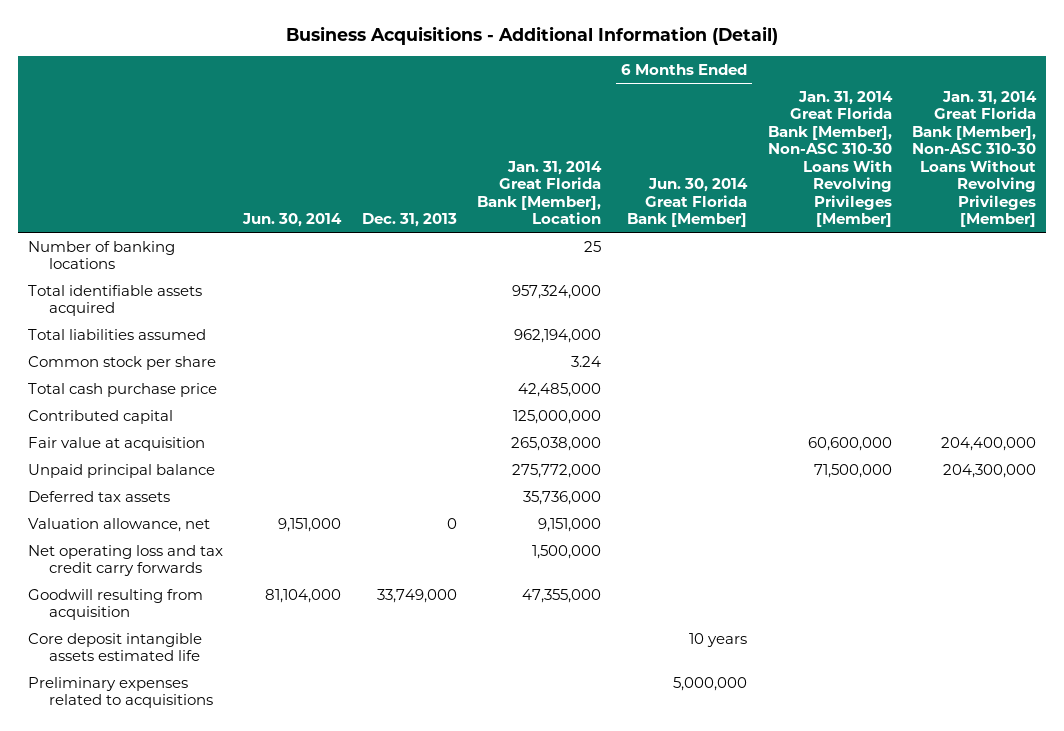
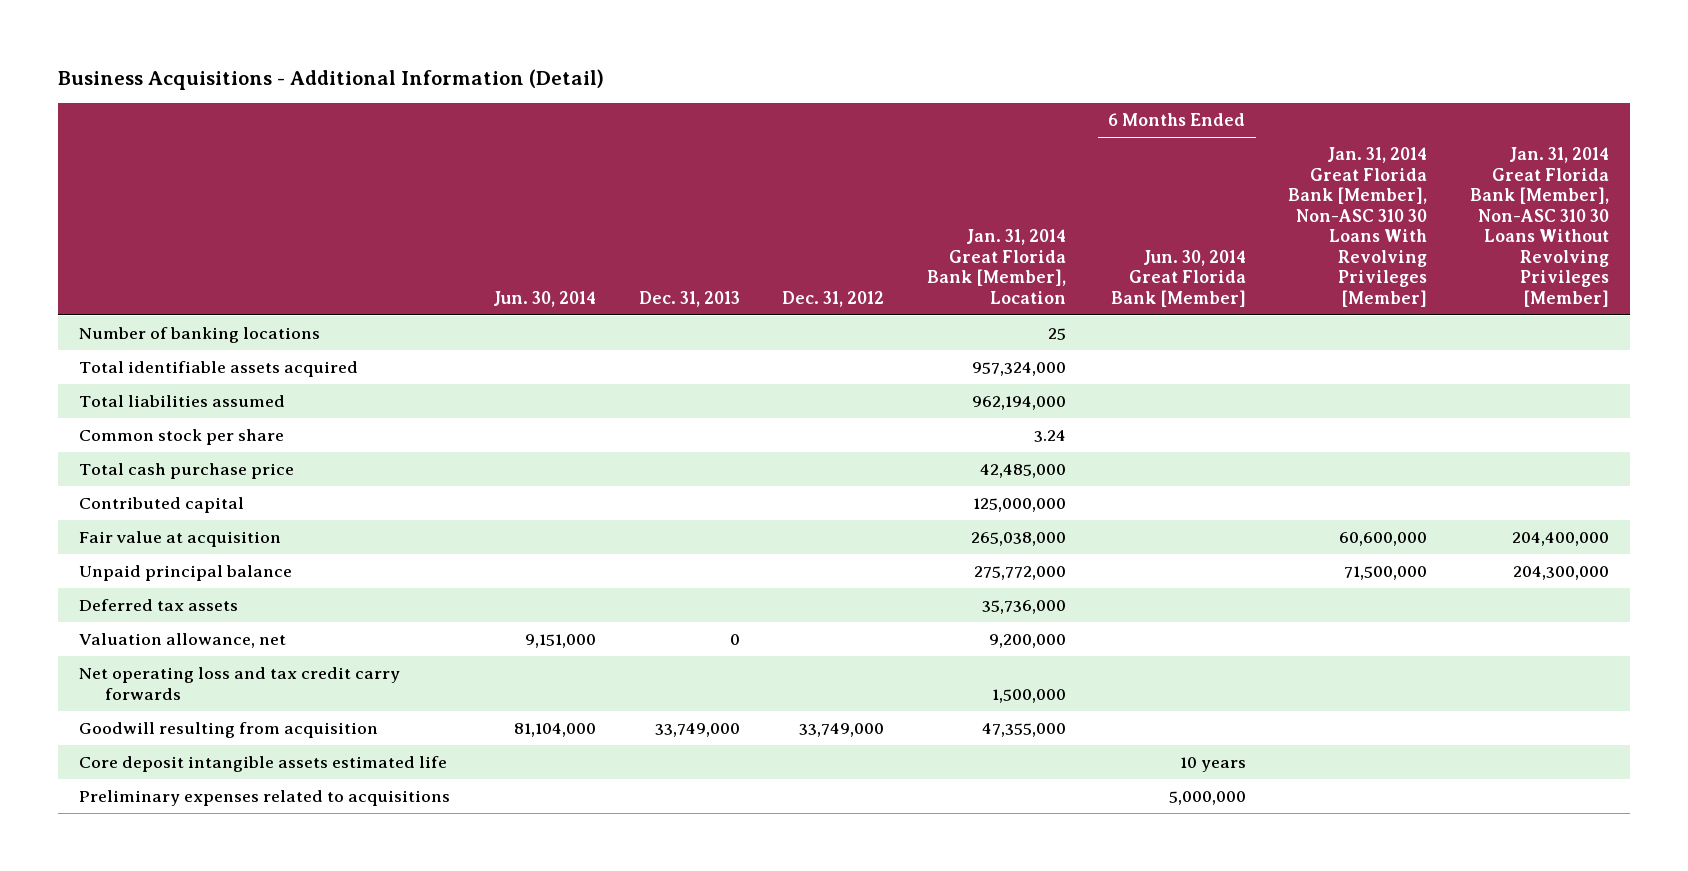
- | Jun. 30, 2014 | Dec. 31, 2013 | Jan. 31, 2014 Great Florida Bank [Member], Location | 6 Months Ended Jun. 30, 2014 Great Florida Bank [Member] | Jan. 31, 2014 Great Florida Bank [Member], Non-ASC 310-30 Loans With Revolving Privileges [Member] | Jan. 31, 2014 Great Florida Bank [Member], Non-ASC 310-30 Loans Without Revolving Privileges [Member]
+ | Jun. 30, 2014 | Dec. 31, 2013 | Dec. 31, 2012 | Jan. 31, 2014 Great Florida Bank [Member], Location | 6 Months Ended Jun. 30, 2014 Great Florida Bank [Member] | Jan. 31, 2014 Great Florida Bank [Member], Non-ASC 310 30 Loans With Revolving Privileges [Member] | Jan. 31, 2014 Great Florida Bank [Member], Non-ASC 310 30 Loans Without Revolving Privileges [Member]
- Valuation allowance, net | 9,151,000 | 0 | 9,151,000 | | |
+ Valuation allowance, net | 9,151,000 | 0 | | 9,200,000 | | |

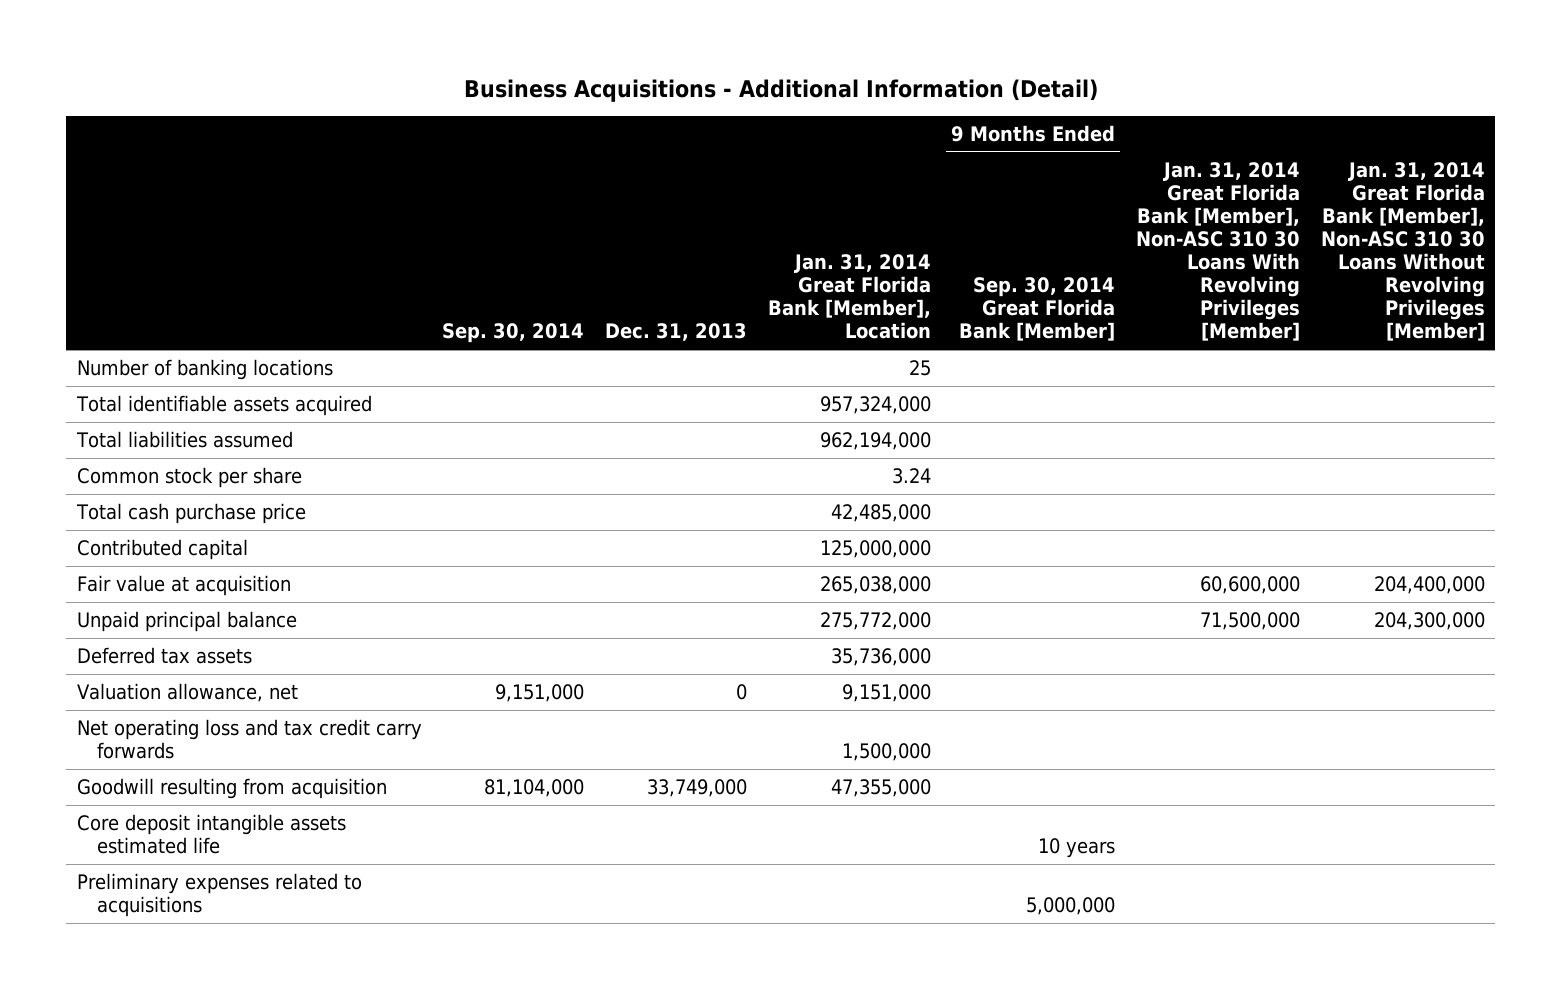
- | Jun. 30, 2014 | Dec. 31, 2013 | Dec. 31, 2012 | Jan. 31, 2014 Great Florida Bank [Member], Location | 6 Months Ended Jun. 30, 2014 Great Florida Bank [Member] | Jan. 31, 2014 Great Florida Bank [Member], Non-ASC 310 30 Loans With Revolving Privileges [Member] | Jan. 31, 2014 Great Florida Bank [Member], Non-ASC 310 30 Loans Without Revolving Privileges [Member]
+ | Sep. 30, 2014 | Dec. 31, 2013 | Jan. 31, 2014 Great Florida Bank [Member], Location | 9 Months Ended Sep. 30, 2014 Great Florida Bank [Member] | Jan. 31, 2014 Great Florida Bank [Member], Non-ASC 310 30 Loans With Revolving Privileges [Member] | Jan. 31, 2014 Great Florida Bank [Member], Non-ASC 310 30 Loans Without Revolving Privileges [Member]
- Valuation allowance, net | 9,151,000 | 0 | | 9,200,000 | | |
+ Valuation allowance, net | 9,151,000 | 0 | 9,151,000 | | |

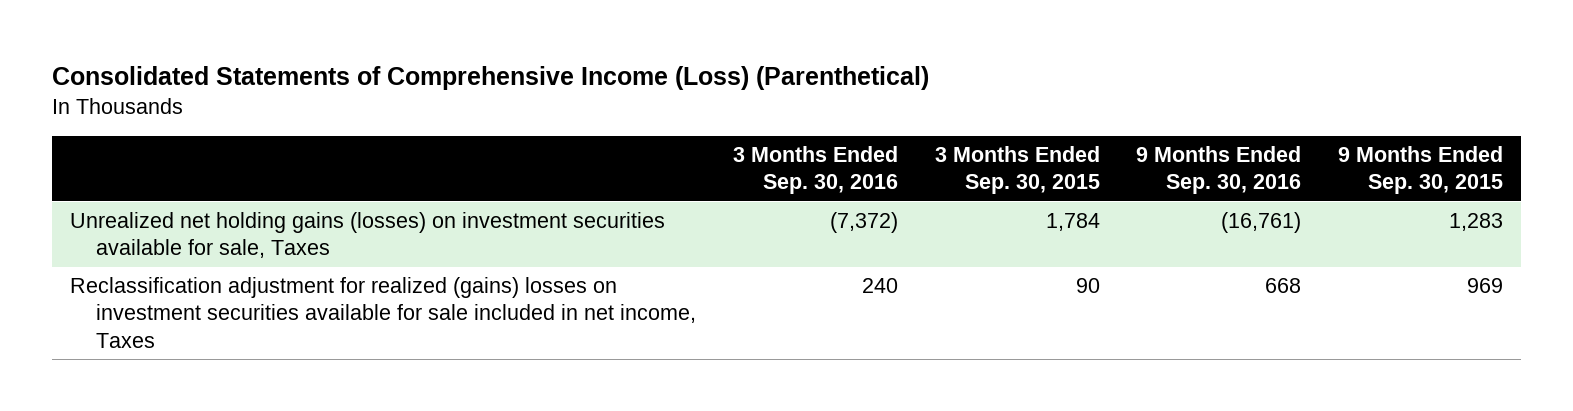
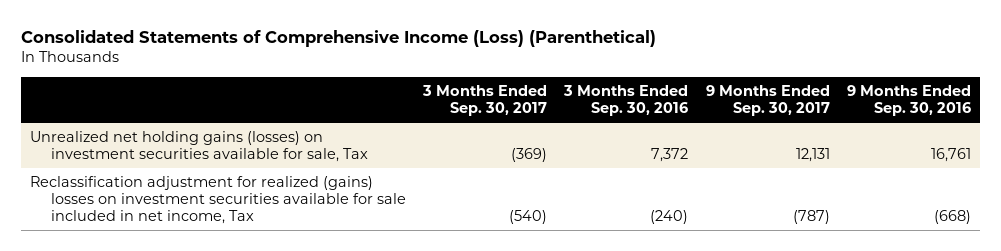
- | 3 Months Ended Sep. 30, 2016 | 3 Months Ended Sep. 30, 2015 | 9 Months Ended Sep. 30, 2016 | 9 Months Ended Sep. 30, 2015
+ | 3 Months Ended Sep. 30, 2017 | 3 Months Ended Sep. 30, 2016 | 9 Months Ended Sep. 30, 2017 | 9 Months Ended Sep. 30, 2016
- Unrealized net holding gains (losses) on investment securities available for sale, Taxes | (7,372) | 1,784 | (16,761) | 1,283
- Reclassification adjustment for realized (gains) losses on investment securities available for sale included in net income, Taxes | 240 | 90 | 668 | 969
+ Unrealized net holding gains (losses) on investment securities available for sale, Tax | (369) | 7,372 | 12,131 | 16,761
+ Reclassification adjustment for realized (gains) losses on investment securities available for sale included in net income, Tax | (540) | (240) | (787) | (668)

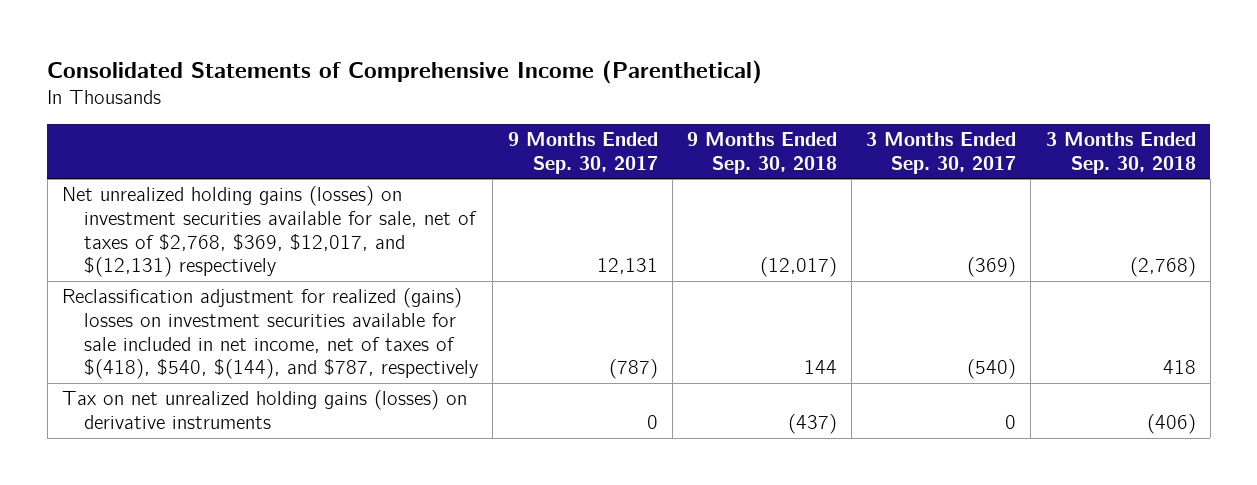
- Consolidated Statements of Comprehensive Income (Loss) (Parenthetical)
+ Consolidated Statements of Comprehensive Income (Parenthetical)
- | 3 Months Ended Sep. 30, 2017 | 3 Months Ended Sep. 30, 2016 | 9 Months Ended Sep. 30, 2017 | 9 Months Ended Sep. 30, 2016
+ | 9 Months Ended Sep. 30, 2017 | 9 Months Ended Sep. 30, 2018 | 3 Months Ended Sep. 30, 2017 | 3 Months Ended Sep. 30, 2018
- Unrealized net holding gains (losses) on investment securities available for sale, Tax | (369) | 7,372 | 12,131 | 16,761
- Reclassification adjustment for realized (gains) losses on investment securities available for sale included in net income, Tax | (540) | (240) | (787) | (668)
+ Net unrealized holding gains (losses) on investment securities available for sale, net of taxes of $2,768, $369, $12,017, and $(12,131) respectively | 12,131 | (12,017) | (369) | (2,768)
+ Reclassification adjustment for realized (gains) losses on investment securities available for sale included in net income, net of taxes of $(418), $540, $(144), and $787, respectively | (787) | 144 | (540) | 418
+ Tax on net unrealized holding gains (losses) on derivative instruments | 0 | (437) | 0 | (406)

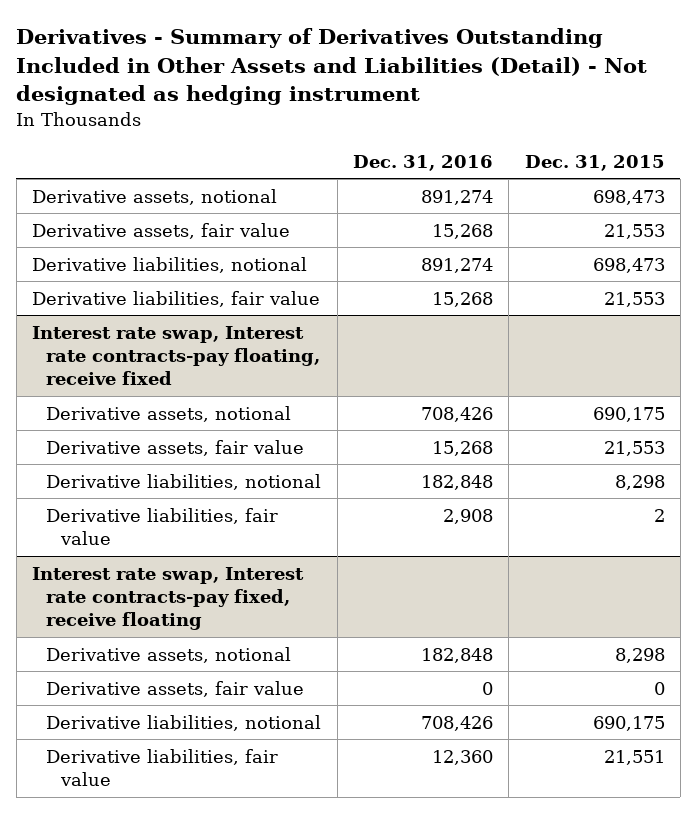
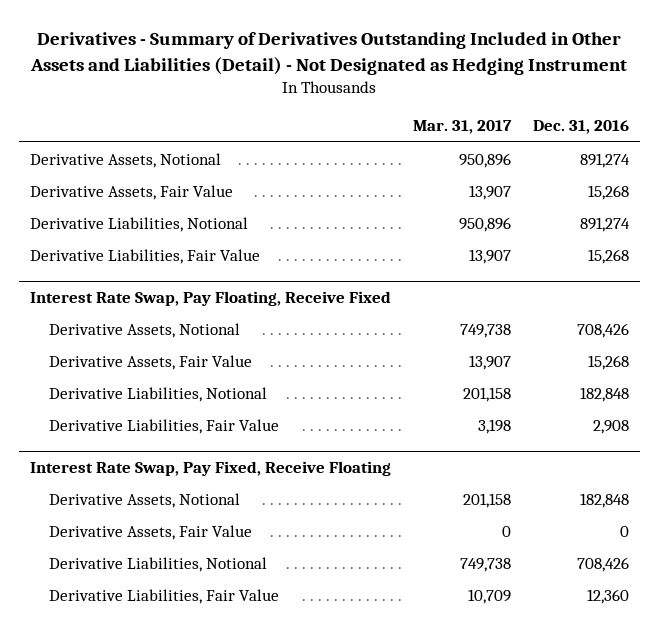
- Derivatives - Summary of Derivatives Outstanding Included in Other Assets and Liabilities (Detail) - Not designated as hedging instrument
+ Derivatives - Summary of Derivatives Outstanding Included in Other Assets and Liabilities (Detail) - Not Designated as Hedging Instrument
- | Dec. 31, 2016 | Dec. 31, 2015
+ | Mar. 31, 2017 | Dec. 31, 2016
- Derivative assets, notional | 891,274 | 698,473
- Derivative assets, fair value | 15,268 | 21,553
- Derivative liabilities, notional | 891,274 | 698,473
- Derivative liabilities, fair value | 15,268 | 21,553
- Interest rate swap, Interest rate contracts-pay floating, receive fixed
- Derivative assets, notional | 708,426 | 690,175
- Derivative assets, fair value | 15,268 | 21,553
- Derivative liabilities, notional | 182,848 | 8,298
- Derivative liabilities, fair value | 2,908 | 2
- Interest rate swap, Interest rate contracts-pay fixed, receive floating
- Derivative assets, notional | 182,848 | 8,298
- Derivative assets, fair value | 0 | 0
- Derivative liabilities, notional | 708,426 | 690,175
- Derivative liabilities, fair value | 12,360 | 21,551
+ Derivative Assets, Notional | 950,896 | 891,274
+ Derivative Assets, Fair Value | 13,907 | 15,268
+ Derivative Liabilities, Notional | 950,896 | 891,274
+ Derivative Liabilities, Fair Value | 13,907 | 15,268
+ Interest Rate Swap, Pay Floating, Receive Fixed
+ Derivative Assets, Notional | 749,738 | 708,426
+ Derivative Assets, Fair Value | 13,907 | 15,268
+ Derivative Liabilities, Notional | 201,158 | 182,848
+ Derivative Liabilities, Fair Value | 3,198 | 2,908
+ Interest Rate Swap, Pay Fixed, Receive Floating
+ Derivative Assets, Notional | 201,158 | 182,848
+ Derivative Assets, Fair Value | 0 | 0
+ Derivative Liabilities, Notional | 749,738 | 708,426
+ Derivative Liabilities, Fair Value | 10,709 | 12,360

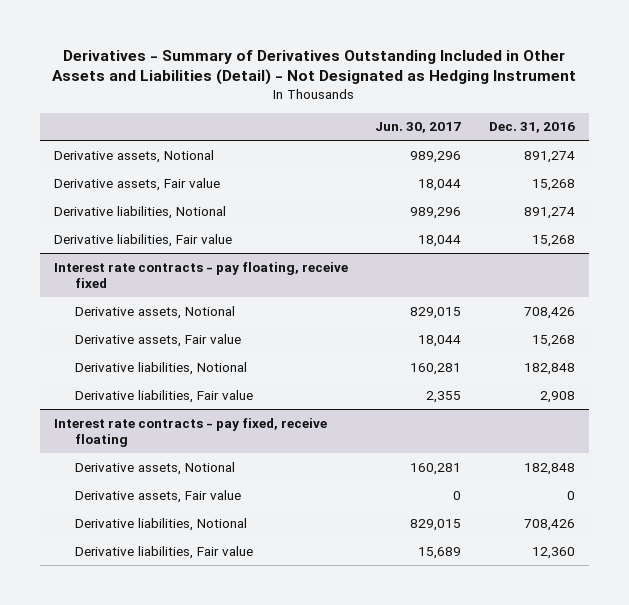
- | Mar. 31, 2017 | Dec. 31, 2016
+ | Jun. 30, 2017 | Dec. 31, 2016
- Derivative Assets, Notional | 950,896 | 891,274
- Derivative Assets, Fair Value | 13,907 | 15,268
- Derivative Liabilities, Notional | 950,896 | 891,274
- Derivative Liabilities, Fair Value | 13,907 | 15,268
- Interest Rate Swap, Pay Floating, Receive Fixed
- Derivative Assets, Notional | 749,738 | 708,426
- Derivative Assets, Fair Value | 13,907 | 15,268
- Derivative Liabilities, Notional | 201,158 | 182,848
- Derivative Liabilities, Fair Value | 3,198 | 2,908
- Interest Rate Swap, Pay Fixed, Receive Floating
- Derivative Assets, Notional | 201,158 | 182,848
- Derivative Assets, Fair Value | 0 | 0
- Derivative Liabilities, Notional | 749,738 | 708,426
- Derivative Liabilities, Fair Value | 10,709 | 12,360
+ Derivative assets, Notional | 989,296 | 891,274
+ Derivative assets, Fair value | 18,044 | 15,268
+ Derivative liabilities, Notional | 989,296 | 891,274
+ Derivative liabilities, Fair value | 18,044 | 15,268
+ Interest rate contracts - pay floating, receive fixed
+ Derivative assets, Notional | 829,015 | 708,426
+ Derivative assets, Fair value | 18,044 | 15,268
+ Derivative liabilities, Notional | 160,281 | 182,848
+ Derivative liabilities, Fair value | 2,355 | 2,908
+ Interest rate contracts - pay fixed, receive floating
+ Derivative assets, Notional | 160,281 | 182,848
+ Derivative assets, Fair value | 0 | 0
+ Derivative liabilities, Notional | 829,015 | 708,426
+ Derivative liabilities, Fair value | 15,689 | 12,360

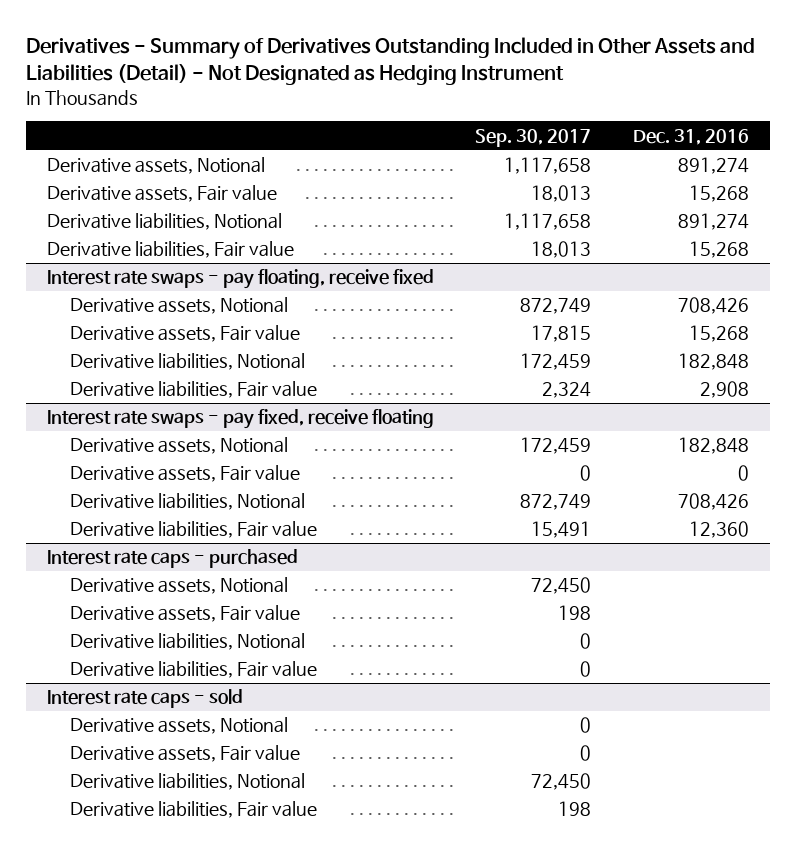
- | Jun. 30, 2017 | Dec. 31, 2016
+ | Sep. 30, 2017 | Dec. 31, 2016
- Interest rate contracts - pay floating, receive fixed
+ Interest rate swaps - pay floating, receive fixed
- Interest rate contracts - pay fixed, receive floating
+ Interest rate swaps - pay fixed, receive floating
+ Interest rate caps - purchased
+ Derivative assets, Notional | 72,450 |
+ Derivative assets, Fair value | 198 |
+ Derivative liabilities, Notional | 0 |
+ Derivative liabilities, Fair value | 0 |
+ Interest rate caps - sold
+ Derivative assets, Notional | 0 |
+ Derivative assets, Fair value | 0 |
+ Derivative liabilities, Notional | 72,450 |
+ Derivative liabilities, Fair value | 198 |

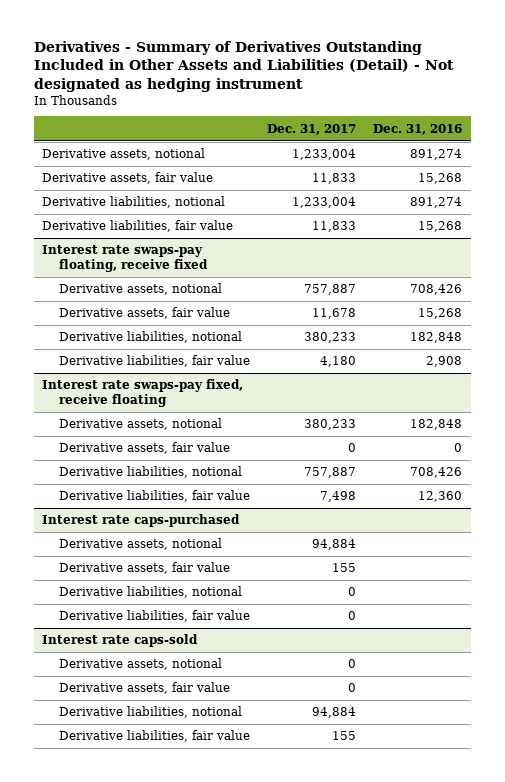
- Derivatives - Summary of Derivatives Outstanding Included in Other Assets and Liabilities (Detail) - Not Designated as Hedging Instrument
+ Derivatives - Summary of Derivatives Outstanding Included in Other Assets and Liabilities (Detail) - Not designated as hedging instrument
- | Sep. 30, 2017 | Dec. 31, 2016
+ | Dec. 31, 2017 | Dec. 31, 2016
- Derivative assets, Notional | 1,117,658 | 891,274
- Derivative assets, Fair value | 18,013 | 15,268
- Derivative liabilities, Notional | 1,117,658 | 891,274
- Derivative liabilities, Fair value | 18,013 | 15,268
- Interest rate swaps - pay floating, receive fixed
- Derivative assets, Notional | 872,749 | 708,426
- Derivative assets, Fair value | 17,815 | 15,268
- Derivative liabilities, Notional | 172,459 | 182,848
- Derivative liabilities, Fair value | 2,324 | 2,908
- Interest rate swaps - pay fixed, receive floating
- Derivative assets, Notional | 172,459 | 182,848
- Derivative assets, Fair value | 0 | 0
- Derivative liabilities, Notional | 872,749 | 708,426
- Derivative liabilities, Fair value | 15,491 | 12,360
- Interest rate caps - purchased
- Derivative assets, Notional | 72,450 |
- Derivative assets, Fair value | 198 |
- Derivative liabilities, Notional | 0 |
- Derivative liabilities, Fair value | 0 |
- Interest rate caps - sold
- Derivative assets, Notional | 0 |
- Derivative assets, Fair value | 0 |
- Derivative liabilities, Notional | 72,450 |
- Derivative liabilities, Fair value | 198 |
+ Derivative assets, notional | 1,233,004 | 891,274
+ Derivative assets, fair value | 11,833 | 15,268
+ Derivative liabilities, notional | 1,233,004 | 891,274
+ Derivative liabilities, fair value | 11,833 | 15,268
+ Interest rate swaps-pay floating, receive fixed
+ Derivative assets, notional | 757,887 | 708,426
+ Derivative assets, fair value | 11,678 | 15,268
+ Derivative liabilities, notional | 380,233 | 182,848
+ Derivative liabilities, fair value | 4,180 | 2,908
+ Interest rate swaps-pay fixed, receive floating
+ Derivative assets, notional | 380,233 | 182,848
+ Derivative assets, fair value | 0 | 0
+ Derivative liabilities, notional | 757,887 | 708,426
+ Derivative liabilities, fair value | 7,498 | 12,360
+ Interest rate caps-purchased
+ Derivative assets, notional | 94,884 |
+ Derivative assets, fair value | 155 |
+ Derivative liabilities, notional | 0 |
+ Derivative liabilities, fair value | 0 |
+ Interest rate caps-sold
+ Derivative assets, notional | 0 |
+ Derivative assets, fair value | 0 |
+ Derivative liabilities, notional | 94,884 |
+ Derivative liabilities, fair value | 155 |

